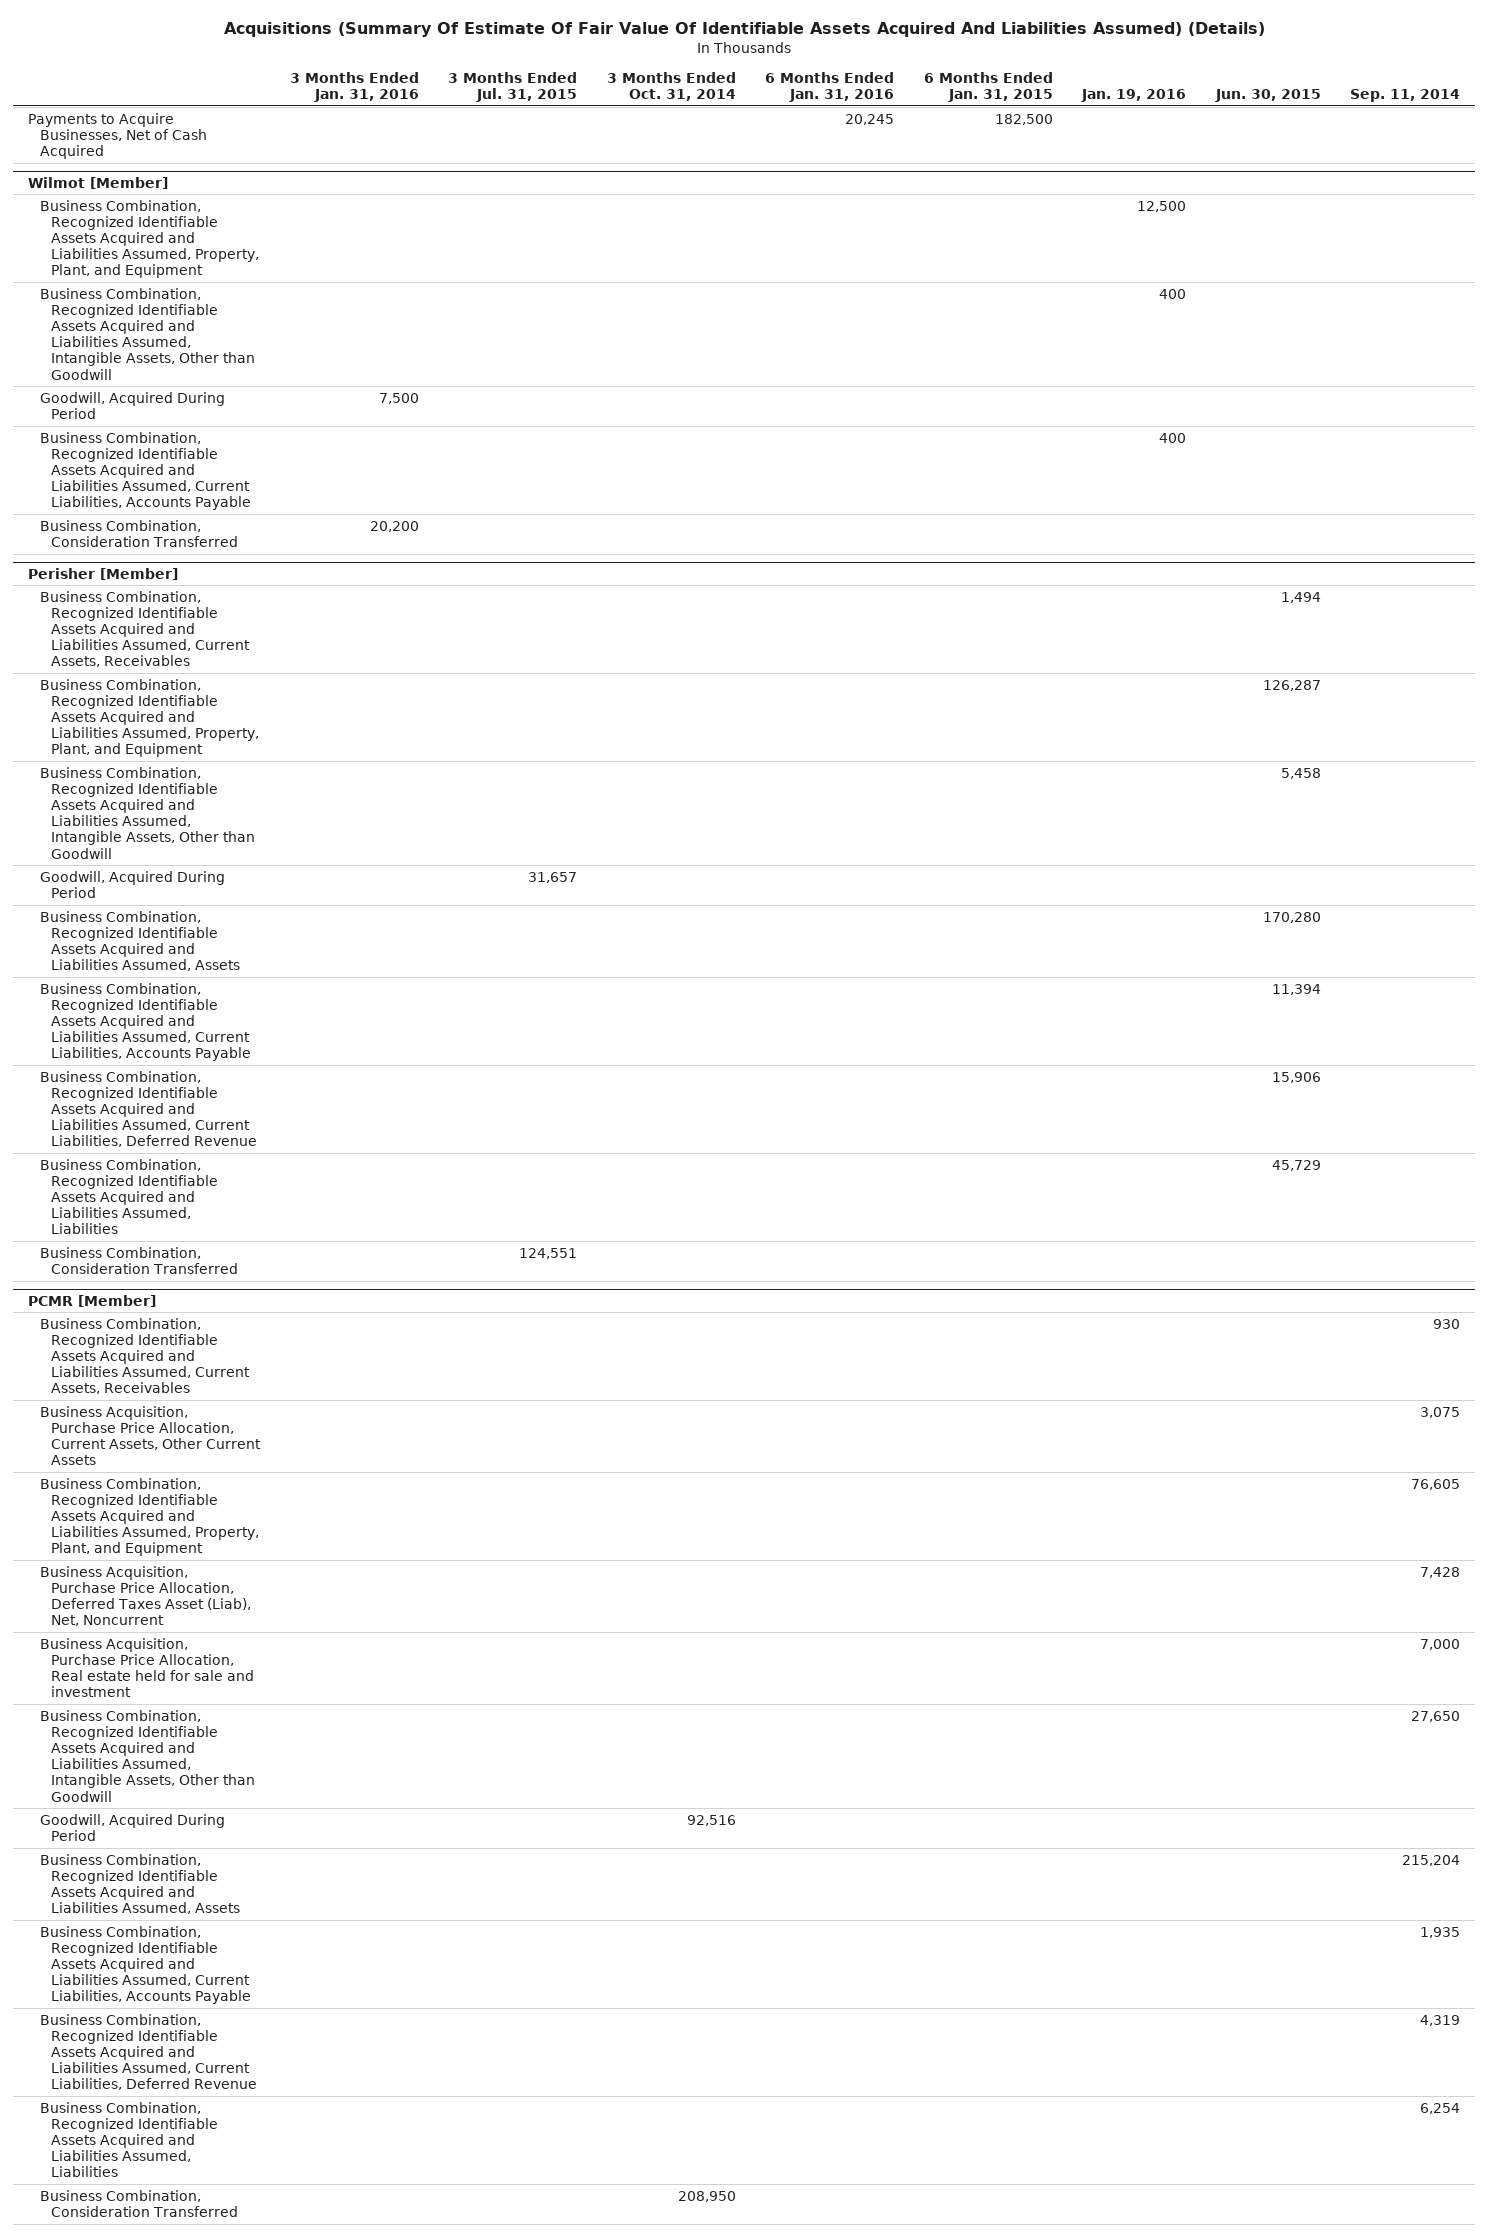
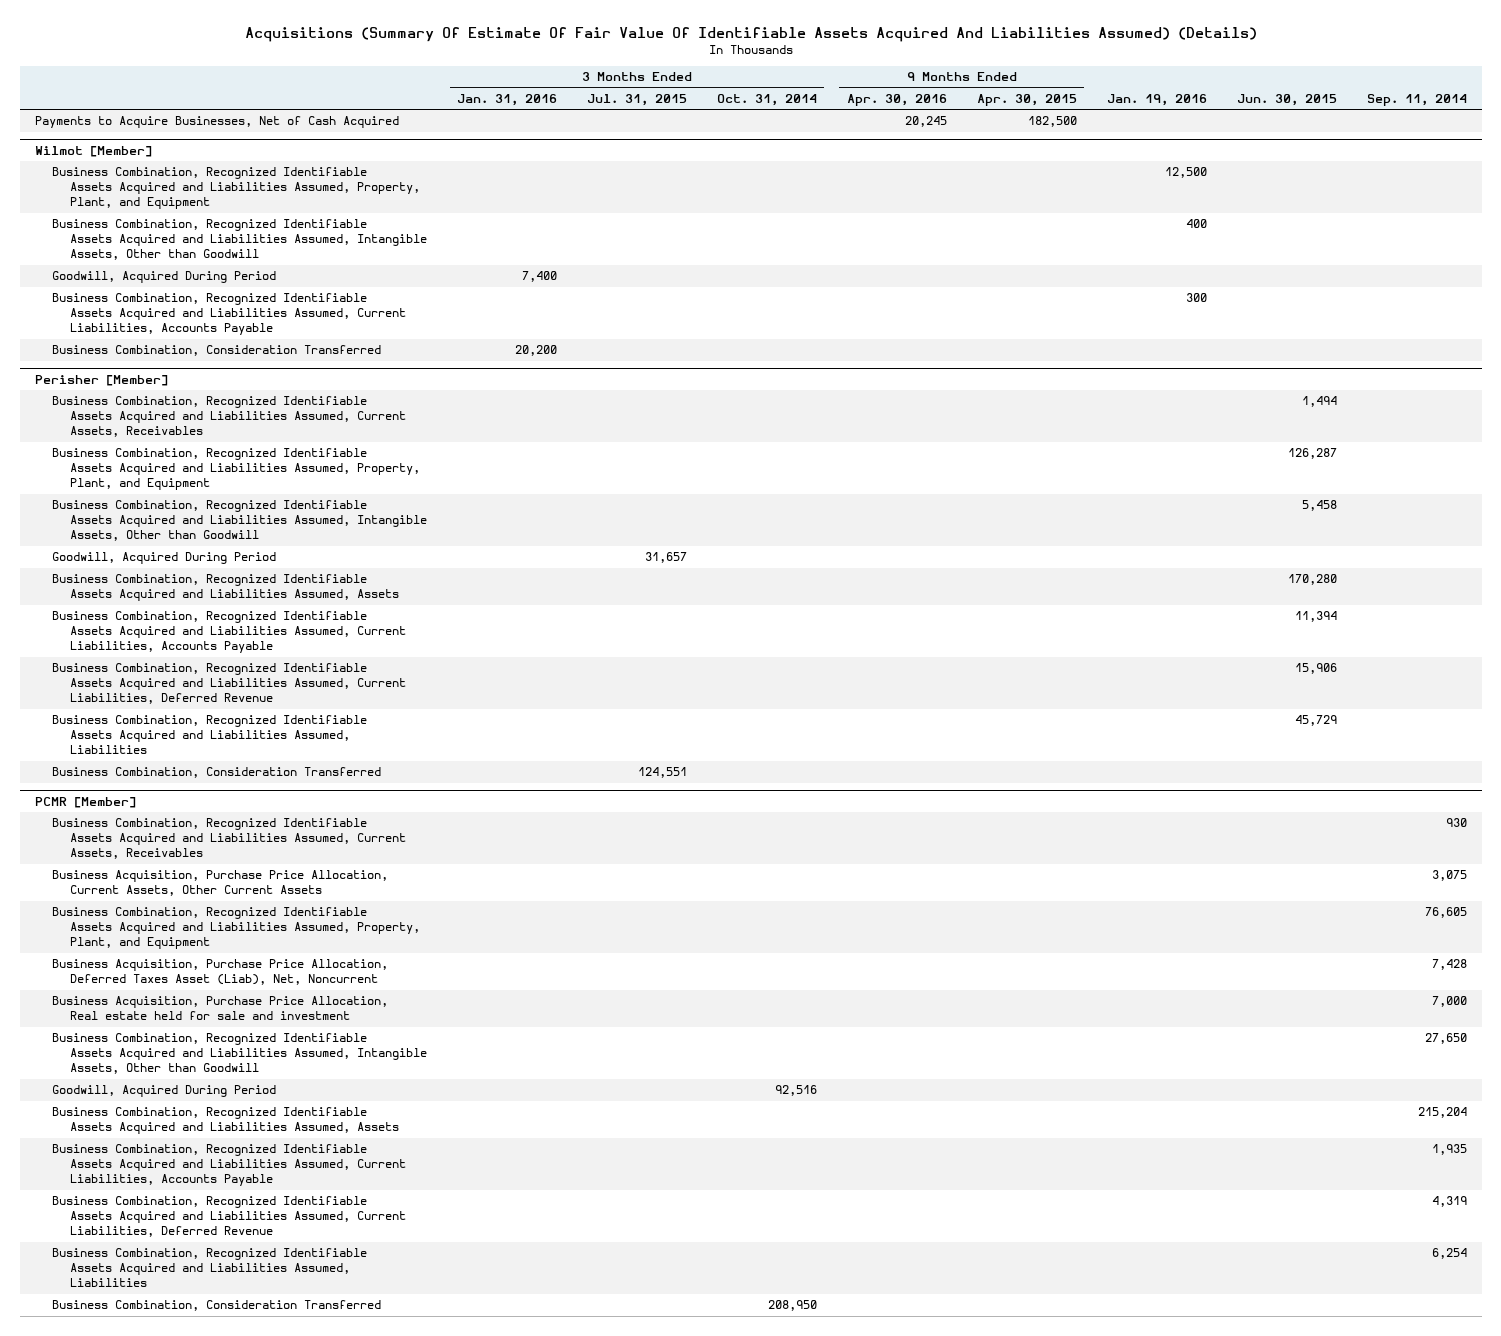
- | 3 Months Ended Jan. 31, 2016 | 3 Months Ended Jul. 31, 2015 | 3 Months Ended Oct. 31, 2014 | 6 Months Ended Jan. 31, 2016 | 6 Months Ended Jan. 31, 2015 | Jan. 19, 2016 | Jun. 30, 2015 | Sep. 11, 2014
+ | 3 Months Ended Jan. 31, 2016 | 3 Months Ended Jul. 31, 2015 | 3 Months Ended Oct. 31, 2014 | 9 Months Ended Apr. 30, 2016 | 9 Months Ended Apr. 30, 2015 | Jan. 19, 2016 | Jun. 30, 2015 | Sep. 11, 2014
@ Wilmot [Member]
- Goodwill, Acquired During Period | 7,500 | | | | | | |
- Business Combination, Recognized Identifiable Assets Acquired and Liabilities Assumed, Current Liabilities, Accounts Payable | | | | | | 400 | |
+ Goodwill, Acquired During Period | 7,400 | | | | | | |
+ Business Combination, Recognized Identifiable Assets Acquired and Liabilities Assumed, Current Liabilities, Accounts Payable | | | | | | 300 | |

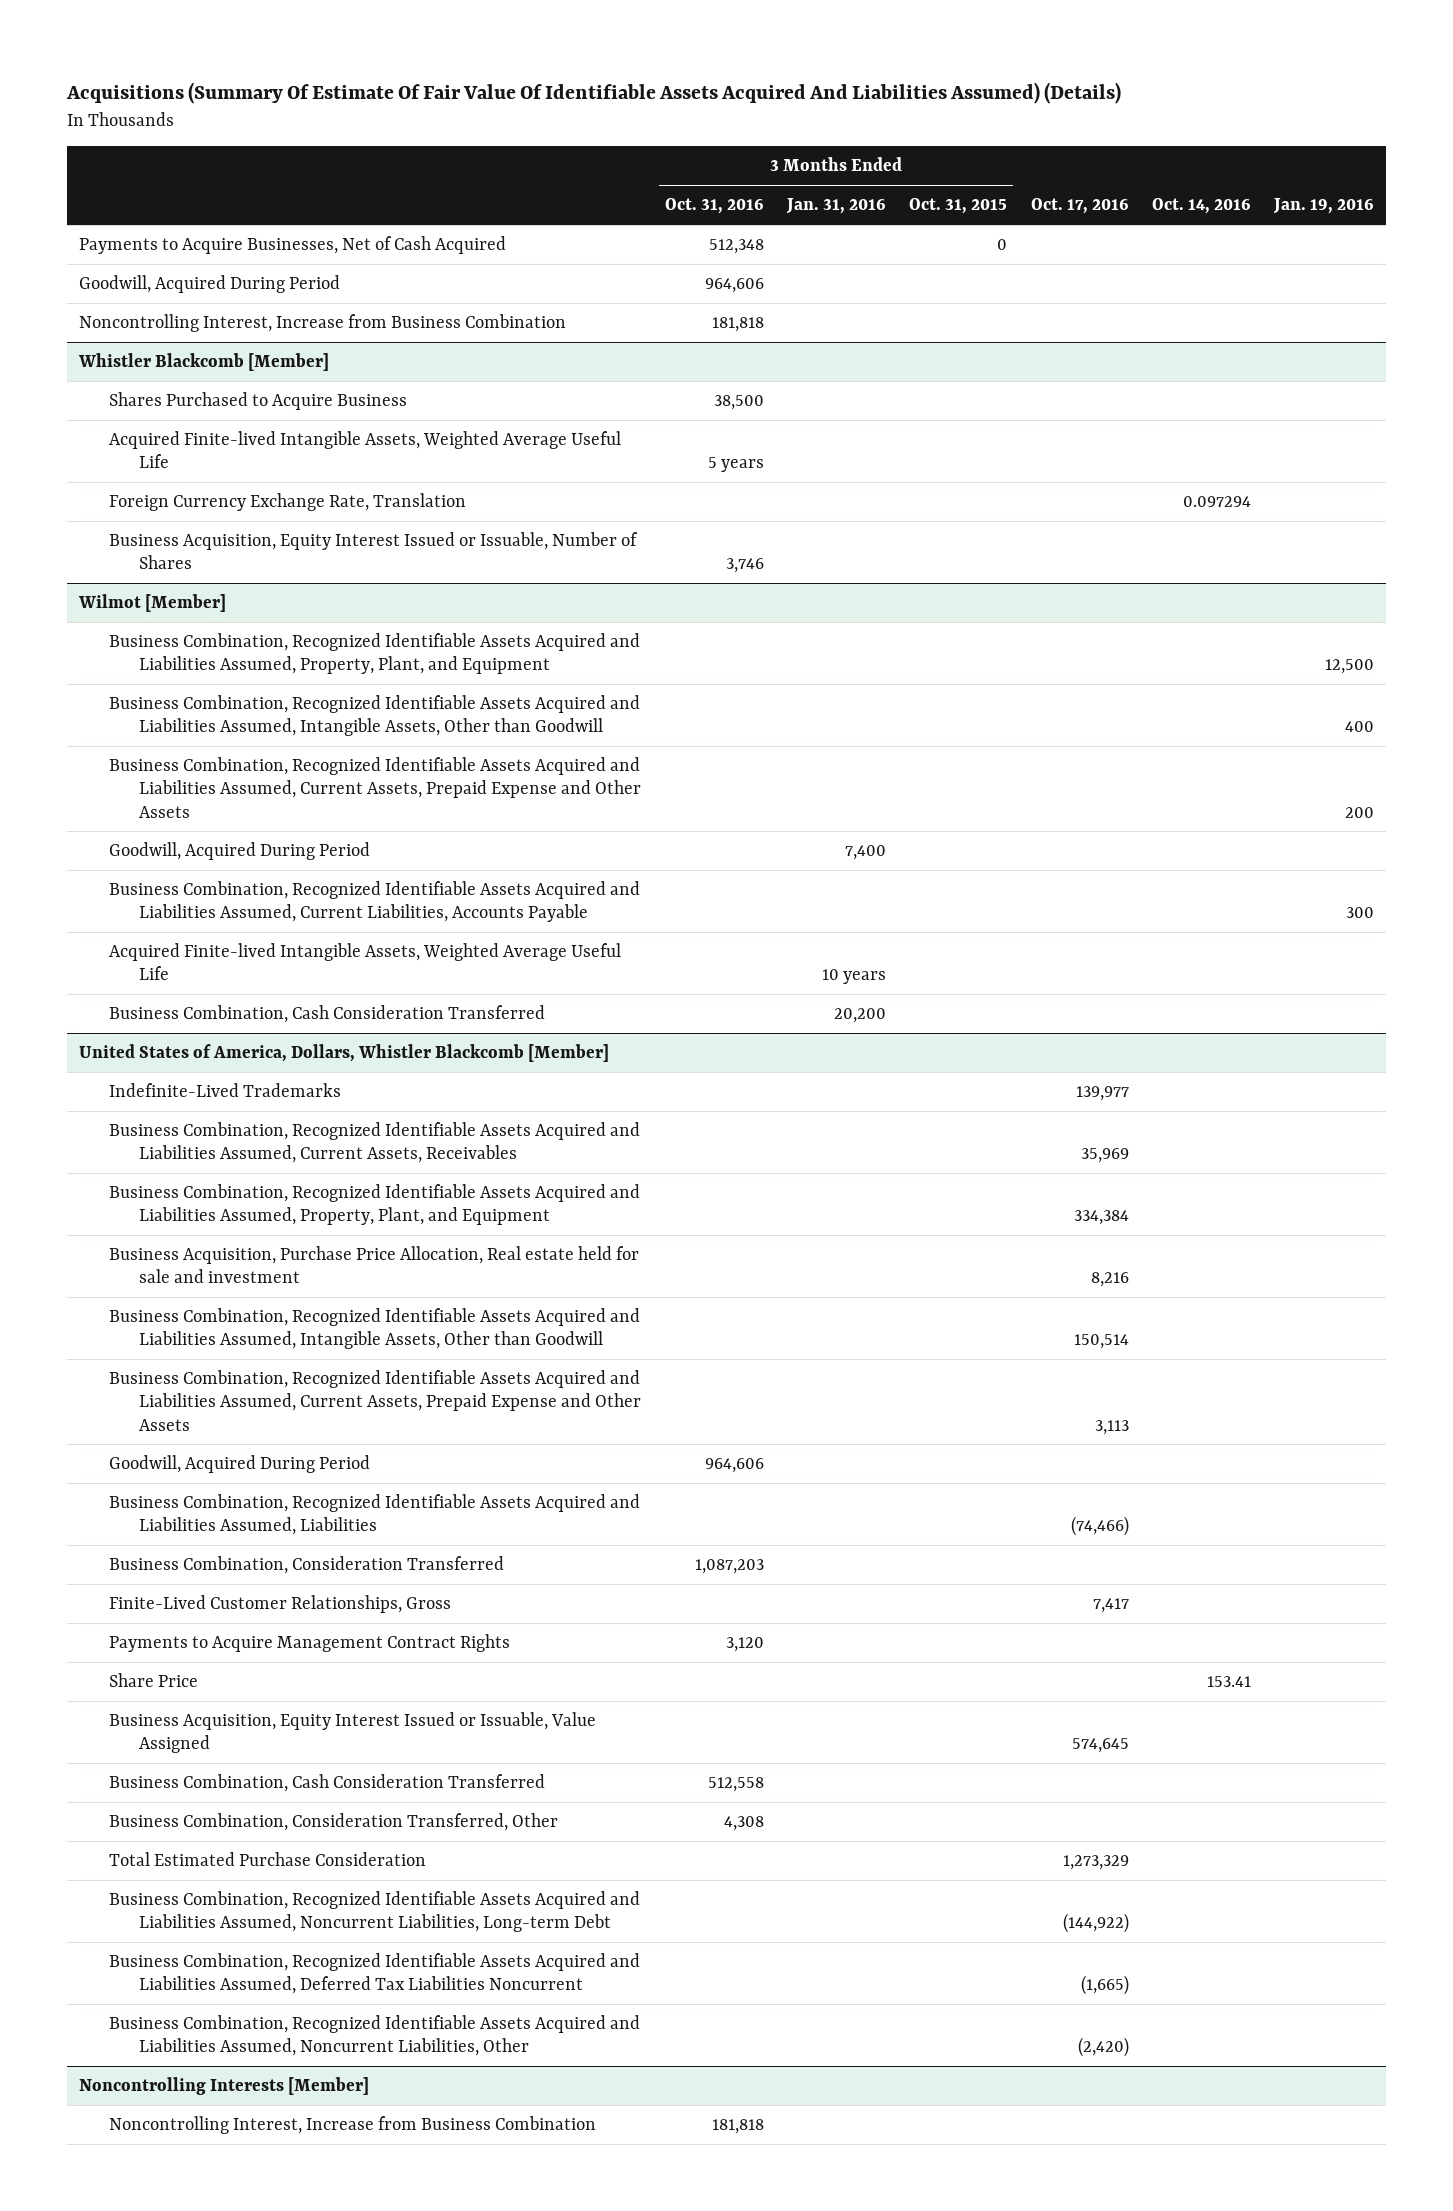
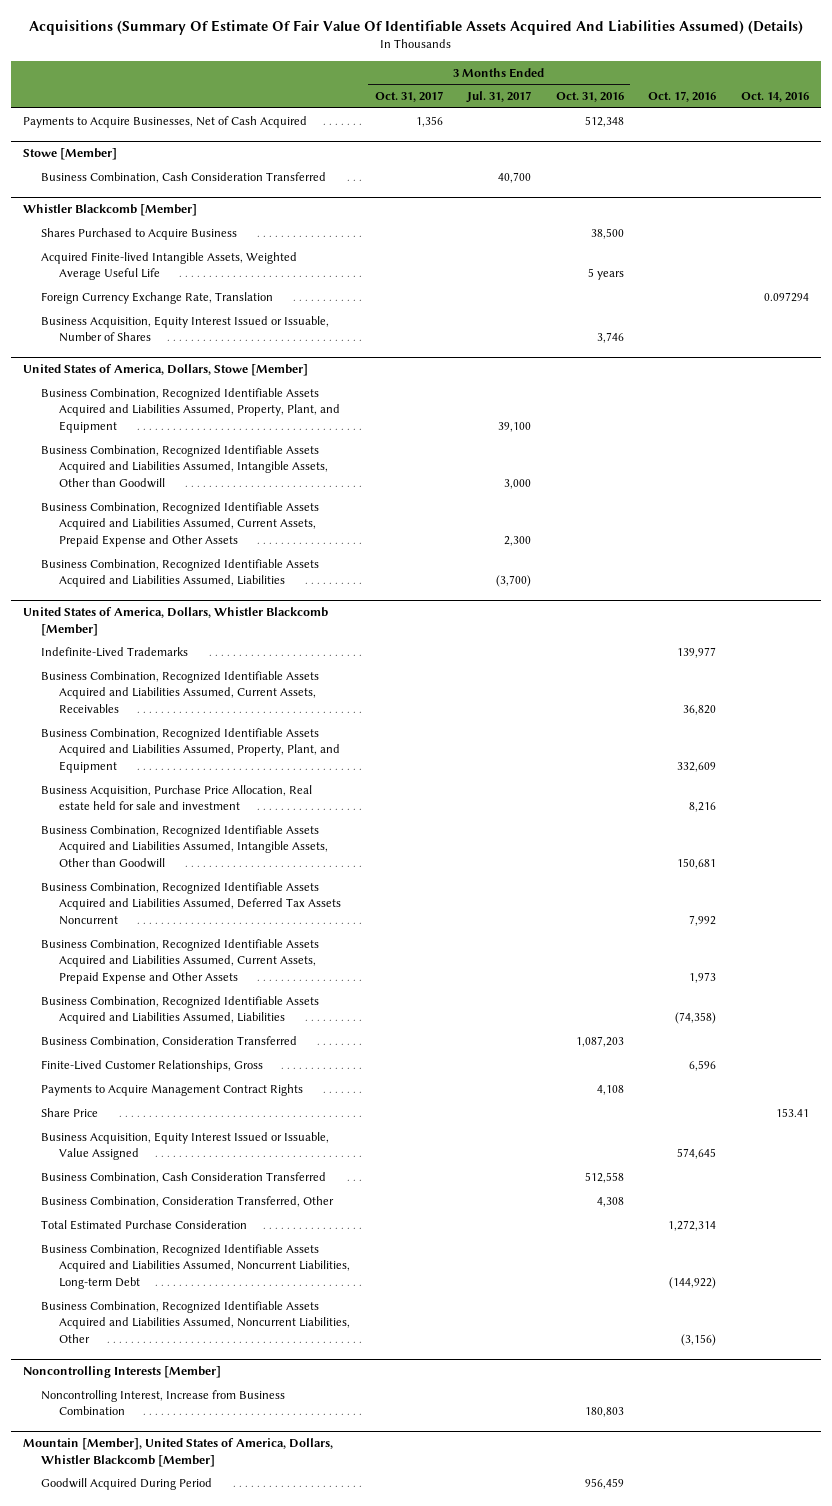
- | 3 Months Ended Oct. 31, 2016 | 3 Months Ended Jan. 31, 2016 | 3 Months Ended Oct. 31, 2015 | Oct. 17, 2016 | Oct. 14, 2016 | Jan. 19, 2016
+ | 3 Months Ended Oct. 31, 2017 | 3 Months Ended Jul. 31, 2017 | 3 Months Ended Oct. 31, 2016 | Oct. 17, 2016 | Oct. 14, 2016
- Goodwill, Acquired During Period | 964,606 | | | | |
- Noncontrolling Interest, Increase from Business Combination | 181,818 | | | | |
+ Stowe [Member]
+ Business Combination, Cash Consideration Transferred | | 40,700 | | |
- Wilmot [Member]
- Business Combination, Recognized Identifiable Assets Acquired and Liabilities Assumed, Property, Plant, and Equipment | | | | | | 12,500
- Business Combination, Recognized Identifiable Assets Acquired and Liabilities Assumed, Intangible Assets, Other than Goodwill | | | | | | 400
- Business Combination, Recognized Identifiable Assets Acquired and Liabilities Assumed, Current Assets, Prepaid Expense and Other Assets | | | | | | 200
- Goodwill, Acquired During Period | | 7,400 | | | |
- Business Combination, Recognized Identifiable Assets Acquired and Liabilities Assumed, Current Liabilities, Accounts Payable | | | | | | 300
- Acquired Finite-lived Intangible Assets, Weighted Average Useful Life | | 10 years | | | |
- Business Combination, Cash Consideration Transferred | | 20,200 | | | |
+ United States of America, Dollars, Stowe [Member]
+ Business Combination, Recognized Identifiable Assets Acquired and Liabilities Assumed, Property, Plant, and Equipment | | 39,100 | | |
+ Business Combination, Recognized Identifiable Assets Acquired and Liabilities Assumed, Intangible Assets, Other than Goodwill | | 3,000 | | |
+ Business Combination, Recognized Identifiable Assets Acquired and Liabilities Assumed, Current Assets, Prepaid Expense and Other Assets | | 2,300 | | |
+ Business Combination, Recognized Identifiable Assets Acquired and Liabilities Assumed, Liabilities | | (3,700) | | |
@ United States of America, Dollars, Whistler Blackcomb [Member]
- Business Combination, Recognized Identifiable Assets Acquired and Liabilities Assumed, Current Assets, Receivables | | | | 35,969 | |
- Business Combination, Recognized Identifiable Assets Acquired and Liabilities Assumed, Property, Plant, and Equipment | | | | 334,384 | |
+ Business Combination, Recognized Identifiable Assets Acquired and Liabilities Assumed, Current Assets, Receivables | | | | 36,820 |
+ Business Combination, Recognized Identifiable Assets Acquired and Liabilities Assumed, Property, Plant, and Equipment | | | | 332,609 |
- Business Combination, Recognized Identifiable Assets Acquired and Liabilities Assumed, Intangible Assets, Other than Goodwill | | | | 150,514 | |
- Business Combination, Recognized Identifiable Assets Acquired and Liabilities Assumed, Current Assets, Prepaid Expense and Other Assets | | | | 3,113 | |
- Goodwill, Acquired During Period | 964,606 | | | | |
- Business Combination, Recognized Identifiable Assets Acquired and Liabilities Assumed, Liabilities | | | | (74,466) | |
+ Business Combination, Recognized Identifiable Assets Acquired and Liabilities Assumed, Intangible Assets, Other than Goodwill | | | | 150,681 |
+ Business Combination, Recognized Identifiable Assets Acquired and Liabilities Assumed, Deferred Tax Assets Noncurrent | | | | 7,992 |
+ Business Combination, Recognized Identifiable Assets Acquired and Liabilities Assumed, Current Assets, Prepaid Expense and Other Assets | | | | 1,973 |
+ Business Combination, Recognized Identifiable Assets Acquired and Liabilities Assumed, Liabilities | | | | (74,358) |
- Finite-Lived Customer Relationships, Gross | | | | 7,417 | |
- Payments to Acquire Management Contract Rights | 3,120 | | | | |
+ Finite-Lived Customer Relationships, Gross | | | | 6,596 |
+ Payments to Acquire Management Contract Rights | | | 4,108 | |
- Total Estimated Purchase Consideration | | | | 1,273,329 | |
+ Total Estimated Purchase Consideration | | | | 1,272,314 |
- Business Combination, Recognized Identifiable Assets Acquired and Liabilities Assumed, Deferred Tax Liabilities Noncurrent | | | | (1,665) | |
- Business Combination, Recognized Identifiable Assets Acquired and Liabilities Assumed, Noncurrent Liabilities, Other | | | | (2,420) | |
+ Business Combination, Recognized Identifiable Assets Acquired and Liabilities Assumed, Noncurrent Liabilities, Other | | | | (3,156) |
@ Noncontrolling Interests [Member]
- Noncontrolling Interest, Increase from Business Combination | 181,818 | | | | |
+ Noncontrolling Interest, Increase from Business Combination | | | 180,803 | |
+ Mountain [Member], United States of America, Dollars, Whistler Blackcomb [Member]
+ Goodwill Acquired During Period | | | 956,459 | |

